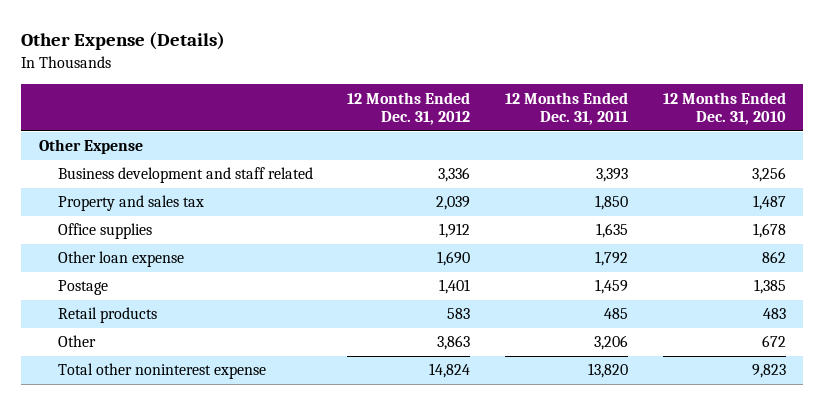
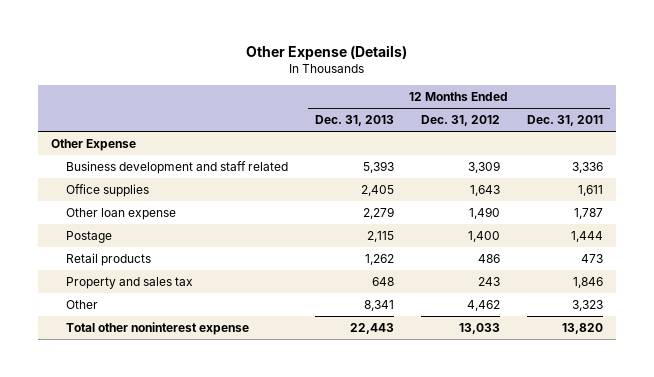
- | 12 Months Ended Dec. 31, 2012 | 12 Months Ended Dec. 31, 2011 | 12 Months Ended Dec. 31, 2010
+ | 12 Months Ended Dec. 31, 2013 | 12 Months Ended Dec. 31, 2012 | 12 Months Ended Dec. 31, 2011
- Business development and staff related | 3,336 | 3,393 | 3,256
- Property and sales tax | 2,039 | 1,850 | 1,487
- Office supplies | 1,912 | 1,635 | 1,678
- Other loan expense | 1,690 | 1,792 | 862
- Postage | 1,401 | 1,459 | 1,385
- Retail products | 583 | 485 | 483
- Other | 3,863 | 3,206 | 672
- Total other noninterest expense | 14,824 | 13,820 | 9,823
+ Business development and staff related | 5,393 | 3,309 | 3,336
+ Office supplies | 2,405 | 1,643 | 1,611
+ Other loan expense | 2,279 | 1,490 | 1,787
+ Postage | 2,115 | 1,400 | 1,444
+ Retail products | 1,262 | 486 | 473
+ Property and sales tax | 648 | 243 | 1,846
+ Other | 8,341 | 4,462 | 3,323
+ Total other noninterest expense | 22,443 | 13,033 | 13,820

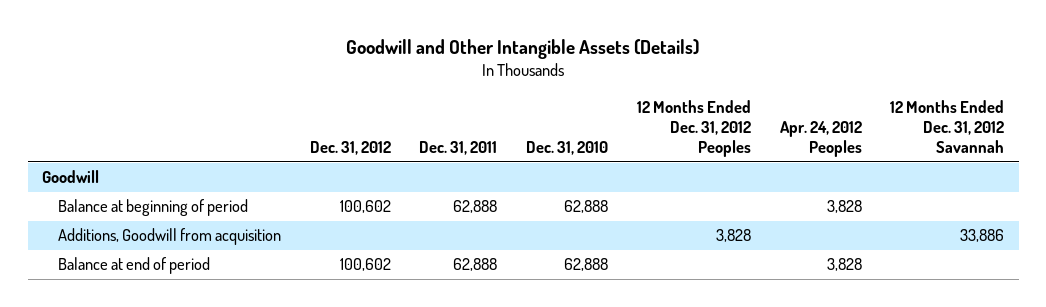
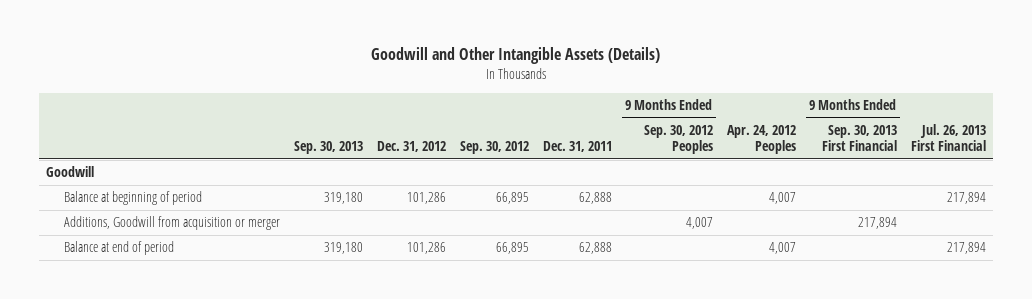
- | Dec. 31, 2012 | Dec. 31, 2011 | Dec. 31, 2010 | 12 Months Ended Dec. 31, 2012 Peoples | Apr. 24, 2012 Peoples | 12 Months Ended Dec. 31, 2012 Savannah
+ | Sep. 30, 2013 | Dec. 31, 2012 | Sep. 30, 2012 | Dec. 31, 2011 | 9 Months Ended Sep. 30, 2012 Peoples | Apr. 24, 2012 Peoples | 9 Months Ended Sep. 30, 2013 First Financial | Jul. 26, 2013 First Financial
- Balance at beginning of period | 100,602 | 62,888 | 62,888 | | 3,828 |
- Additions, Goodwill from acquisition | | | | 3,828 | | 33,886
- Balance at end of period | 100,602 | 62,888 | 62,888 | | 3,828 |
+ Balance at beginning of period | 319,180 | 101,286 | 66,895 | 62,888 | | 4,007 | | 217,894
+ Additions, Goodwill from acquisition or merger | | | | | 4,007 | | 217,894 |
+ Balance at end of period | 319,180 | 101,286 | 66,895 | 62,888 | | 4,007 | | 217,894

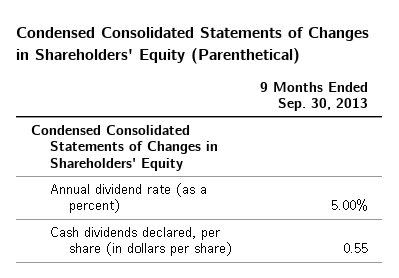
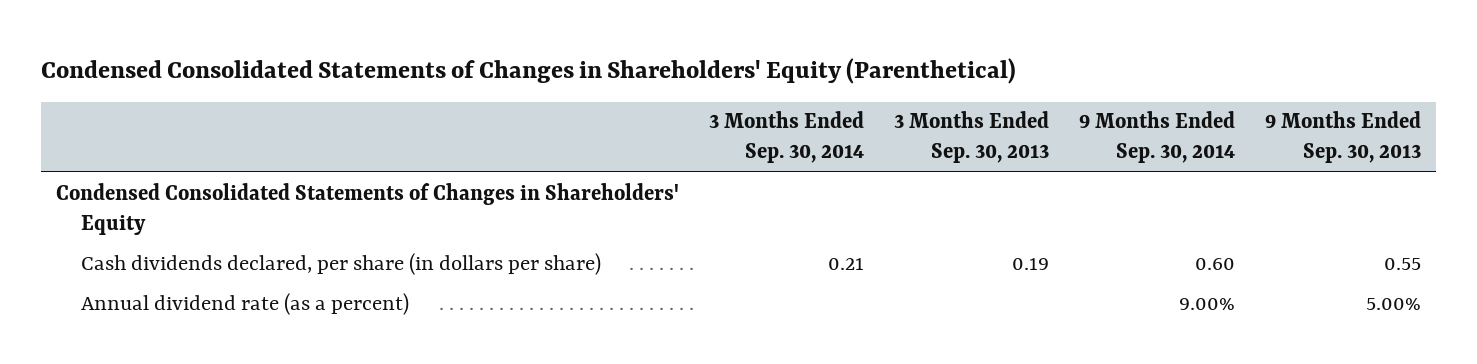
- | 9 Months Ended Sep. 30, 2013
+ | 3 Months Ended Sep. 30, 2014 | 3 Months Ended Sep. 30, 2013 | 9 Months Ended Sep. 30, 2014 | 9 Months Ended Sep. 30, 2013
moved down: Annual dividend rate (as a percent) | | | 9.00% | 5.00%

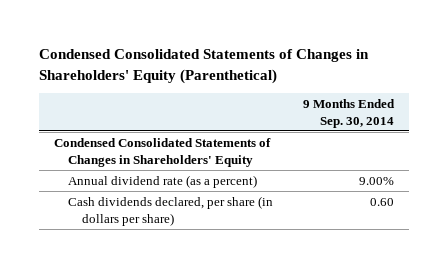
- | 3 Months Ended Sep. 30, 2014 | 3 Months Ended Sep. 30, 2013 | 9 Months Ended Sep. 30, 2014 | 9 Months Ended Sep. 30, 2013
+ | 9 Months Ended Sep. 30, 2014
moved down: Cash dividends declared, per share (in dollars per share) | 0.60

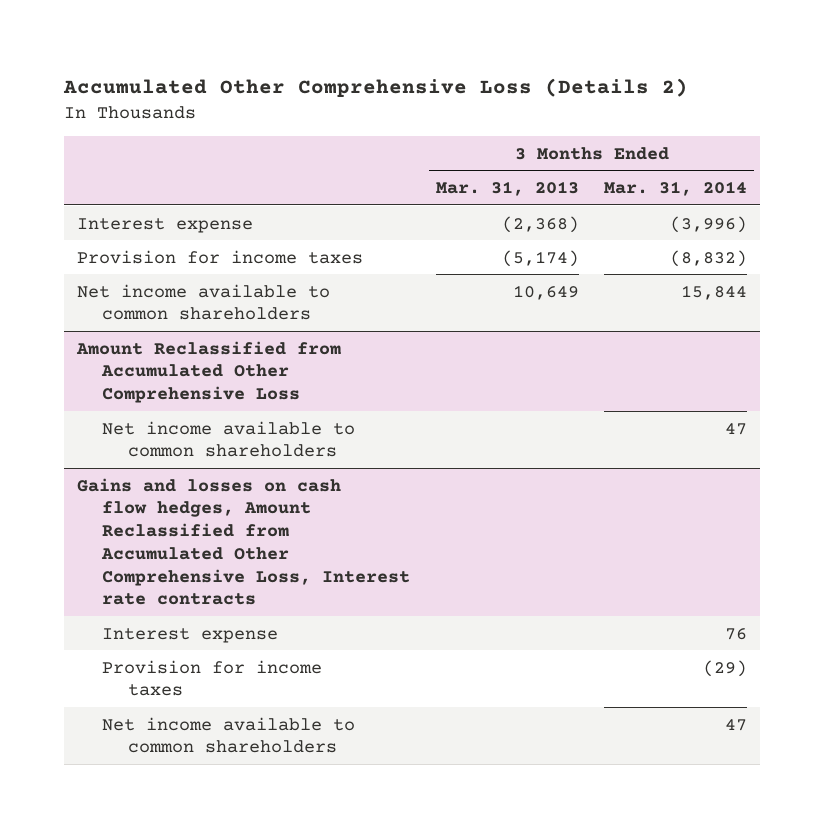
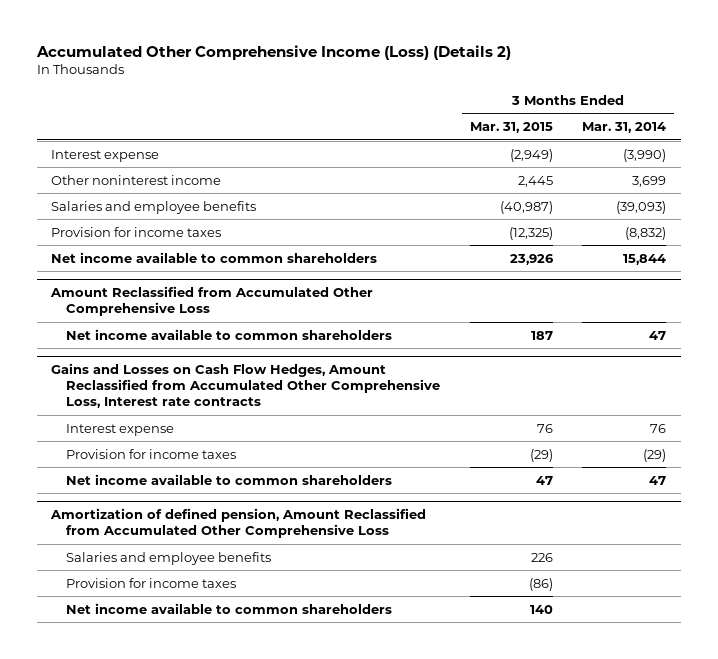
- Accumulated Other Comprehensive Loss (Details 2)
+ Accumulated Other Comprehensive Income (Loss) (Details 2)
- | 3 Months Ended Mar. 31, 2013 | 3 Months Ended Mar. 31, 2014
+ | 3 Months Ended Mar. 31, 2015 | 3 Months Ended Mar. 31, 2014
- Interest expense | (2,368) | (3,996)
+ Interest expense | (2,949) | (3,990)
+ Other noninterest income | 2,445 | 3,699
+ Salaries and employee benefits | (40,987) | (39,093)
- Gains and losses on cash flow hedges, Amount Reclassified from Accumulated Other Comprehensive Loss, Interest rate contracts
+ Gains and Losses on Cash Flow Hedges, Amount Reclassified from Accumulated Other Comprehensive Loss, Interest rate contracts
+ Amortization of defined pension, Amount Reclassified from Accumulated Other Comprehensive Loss
+ Salaries and employee benefits | 226 |
+ Provision for income taxes | (86) |
+ Net income available to common shareholders | 140 |

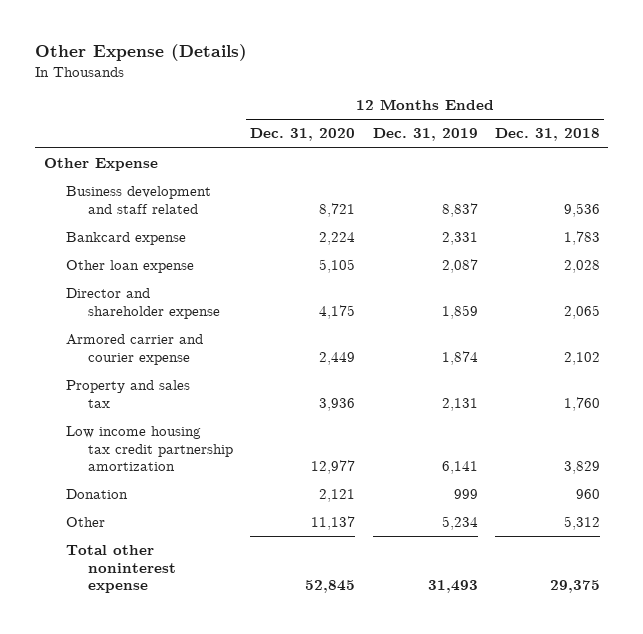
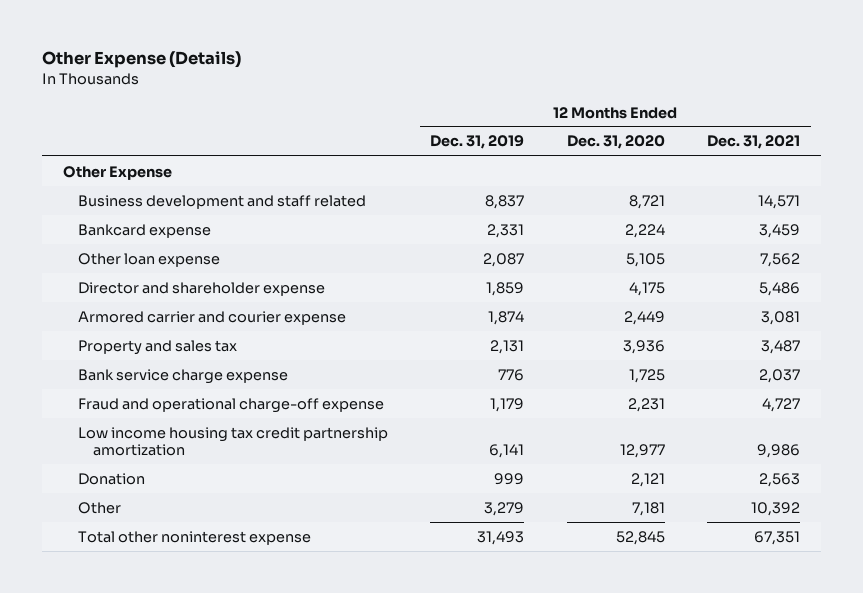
- | 12 Months Ended Dec. 31, 2020 | 12 Months Ended Dec. 31, 2019 | 12 Months Ended Dec. 31, 2018
+ | 12 Months Ended Dec. 31, 2019 | 12 Months Ended Dec. 31, 2020 | 12 Months Ended Dec. 31, 2021
+ Bank service charge expense | 776 | 1,725 | 2,037
+ Fraud and operational charge-off expense | 1,179 | 2,231 | 4,727
- Other | 11,137 | 5,234 | 5,312
+ Other | 3,279 | 7,181 | 10,392

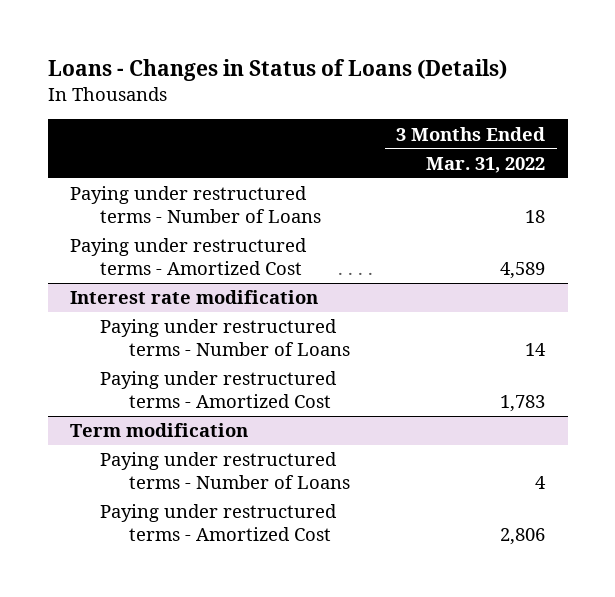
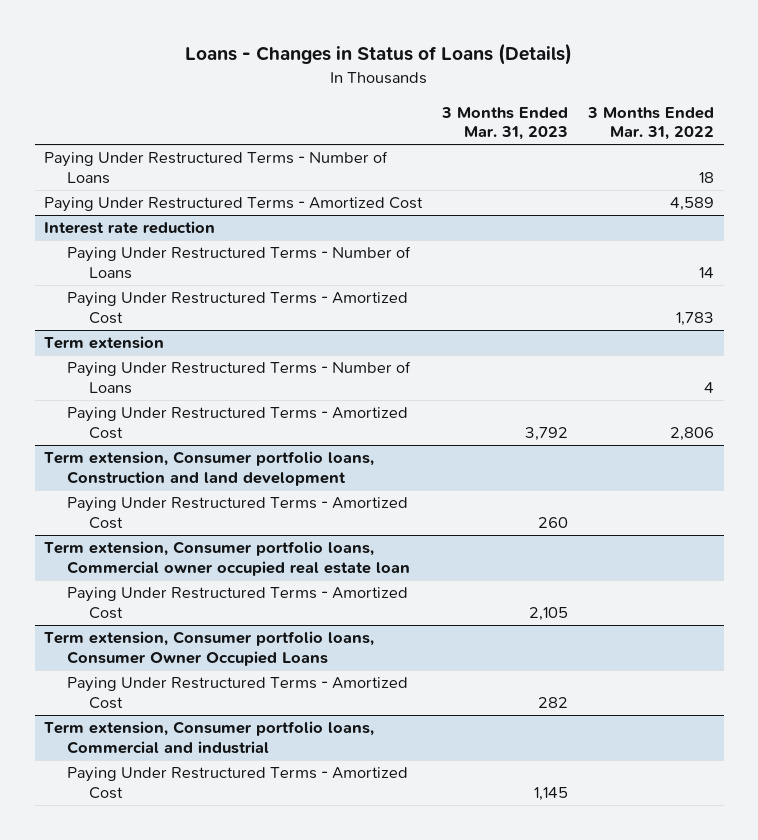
- | 3 Months Ended Mar. 31, 2022
+ | 3 Months Ended Mar. 31, 2023 | 3 Months Ended Mar. 31, 2022
- Paying under restructured terms - Number of Loans | 18
- Paying under restructured terms - Amortized Cost | 4,589
- Interest rate modification
- Paying under restructured terms - Number of Loans | 14
- Paying under restructured terms - Amortized Cost | 1,783
- Term modification
- Paying under restructured terms - Number of Loans | 4
- Paying under restructured terms - Amortized Cost | 2,806
+ Paying Under Restructured Terms - Number of Loans | | 18
+ Paying Under Restructured Terms - Amortized Cost | | 4,589
+ Interest rate reduction
+ Paying Under Restructured Terms - Number of Loans | | 14
+ Paying Under Restructured Terms - Amortized Cost | | 1,783
+ Term extension
+ Paying Under Restructured Terms - Number of Loans | | 4
+ Paying Under Restructured Terms - Amortized Cost | 3,792 | 2,806
+ Term extension, Consumer portfolio loans, Construction and land development
+ Paying Under Restructured Terms - Amortized Cost | 260 |
+ Term extension, Consumer portfolio loans, Commercial owner occupied real estate loan
+ Paying Under Restructured Terms - Amortized Cost | 2,105 |
+ Term extension, Consumer portfolio loans, Consumer Owner Occupied Loans
+ Paying Under Restructured Terms - Amortized Cost | 282 |
+ Term extension, Consumer portfolio loans, Commercial and industrial
+ Paying Under Restructured Terms - Amortized Cost | 1,145 |

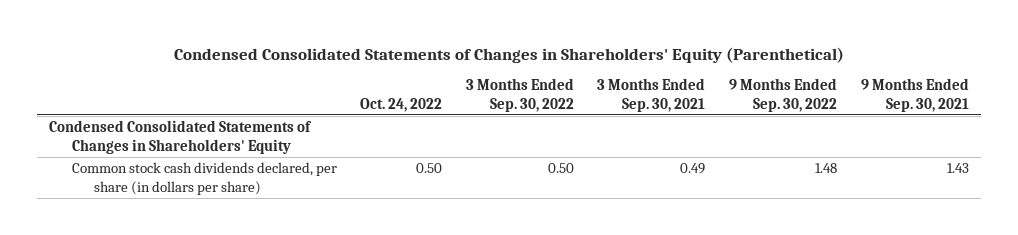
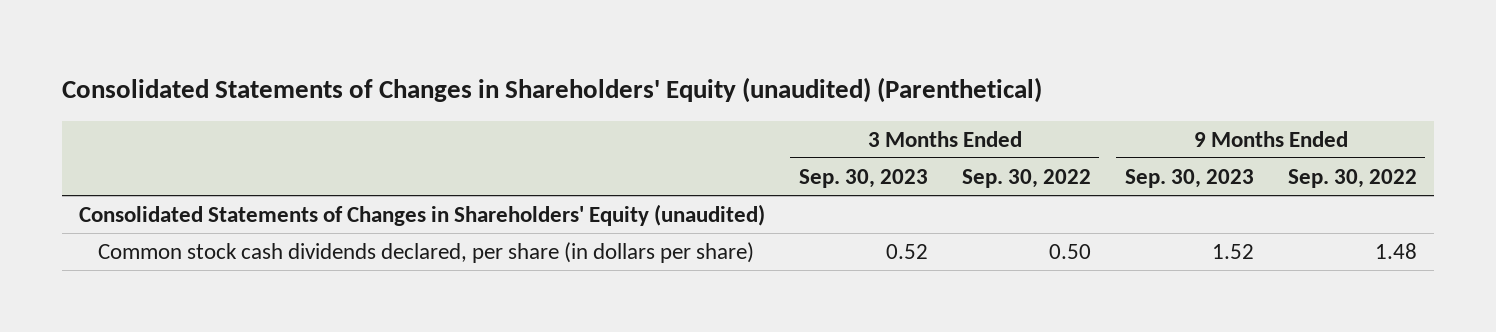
- Condensed Consolidated Statements of Changes in Shareholders' Equity (Parenthetical)
+ Consolidated Statements of Changes in Shareholders' Equity (unaudited) (Parenthetical)
- | Oct. 24, 2022 | 3 Months Ended Sep. 30, 2022 | 3 Months Ended Sep. 30, 2021 | 9 Months Ended Sep. 30, 2022 | 9 Months Ended Sep. 30, 2021
+ | 3 Months Ended Sep. 30, 2023 | 3 Months Ended Sep. 30, 2022 | 9 Months Ended Sep. 30, 2023 | 9 Months Ended Sep. 30, 2022
- Condensed Consolidated Statements of Changes in Shareholders' Equity
+ Consolidated Statements of Changes in Shareholders' Equity (unaudited)

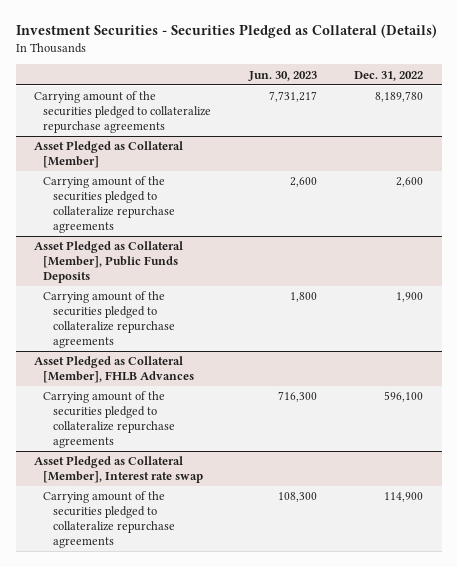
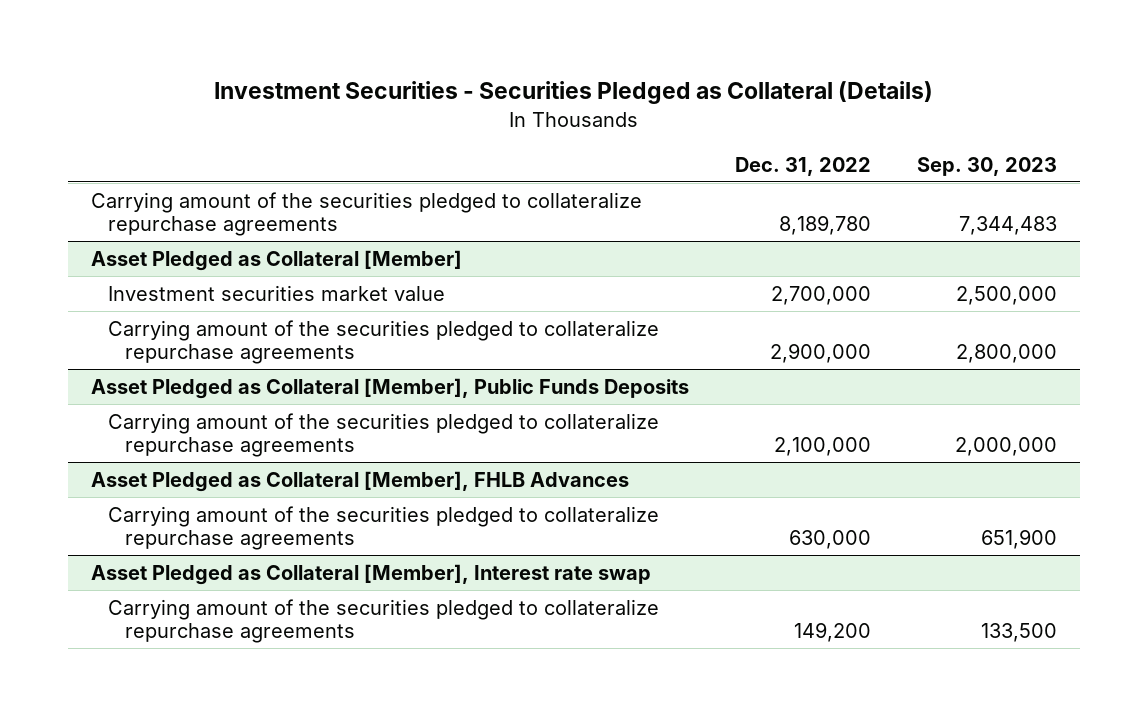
- | Jun. 30, 2023 | Dec. 31, 2022
+ | Dec. 31, 2022 | Sep. 30, 2023
@ Asset Pledged as Collateral [Member]
- Carrying amount of the securities pledged to collateralize repurchase agreements | 2,600 | 2,600
+ Investment securities market value | 2,700,000 | 2,500,000
+ Carrying amount of the securities pledged to collateralize repurchase agreements | 2,900,000 | 2,800,000
@ Asset Pledged as Collateral [Member], Public Funds Deposits
- Carrying amount of the securities pledged to collateralize repurchase agreements | 1,800 | 1,900
+ Carrying amount of the securities pledged to collateralize repurchase agreements | 2,100,000 | 2,000,000
@ Asset Pledged as Collateral [Member], FHLB Advances
- Carrying amount of the securities pledged to collateralize repurchase agreements | 716,300 | 596,100
+ Carrying amount of the securities pledged to collateralize repurchase agreements | 630,000 | 651,900
@ Asset Pledged as Collateral [Member], Interest rate swap
- Carrying amount of the securities pledged to collateralize repurchase agreements | 108,300 | 114,900
+ Carrying amount of the securities pledged to collateralize repurchase agreements | 149,200 | 133,500

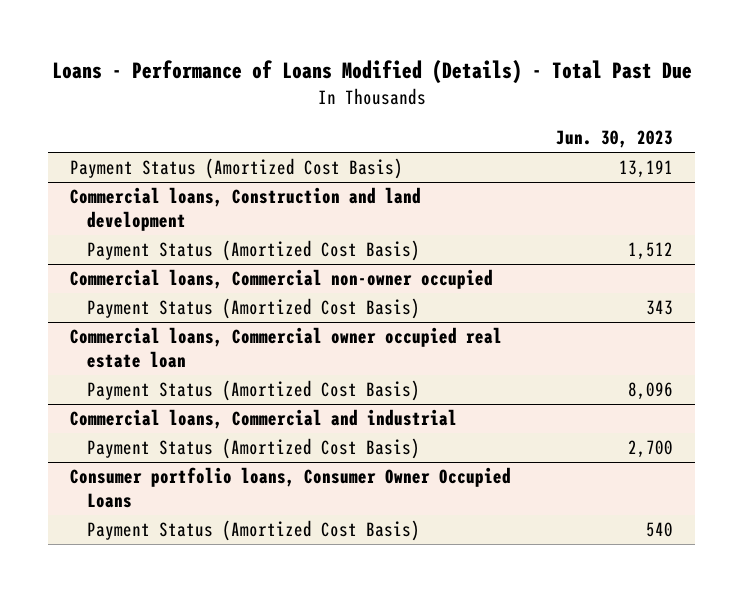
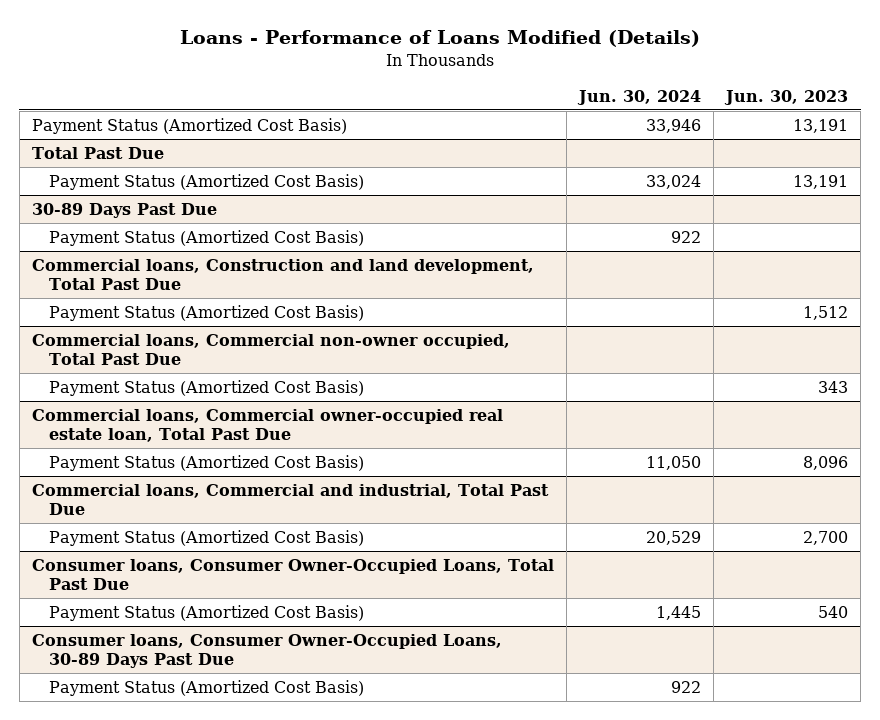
- Loans - Performance of Loans Modified (Details) - Total Past Due
+ Loans - Performance of Loans Modified (Details)
- | Jun. 30, 2023
+ | Jun. 30, 2024 | Jun. 30, 2023
- Commercial loans, Construction and land development
+ Total Past Due
+ Payment Status (Amortized Cost Basis) | 33,024 | 13,191
+ 30-89 Days Past Due
+ Payment Status (Amortized Cost Basis) | 922 |
+ Commercial loans, Construction and land development, Total Past Due
- Commercial loans, Commercial non-owner occupied
+ Commercial loans, Commercial non-owner occupied, Total Past Due
- Commercial loans, Commercial owner occupied real estate loan
+ Commercial loans, Commercial owner-occupied real estate loan, Total Past Due
- Commercial loans, Commercial and industrial
+ Commercial loans, Commercial and industrial, Total Past Due
- Consumer portfolio loans, Consumer Owner Occupied Loans
+ Consumer loans, Consumer Owner-Occupied Loans, Total Past Due
+ Consumer loans, Consumer Owner-Occupied Loans, 30-89 Days Past Due
+ Payment Status (Amortized Cost Basis) | 922 |

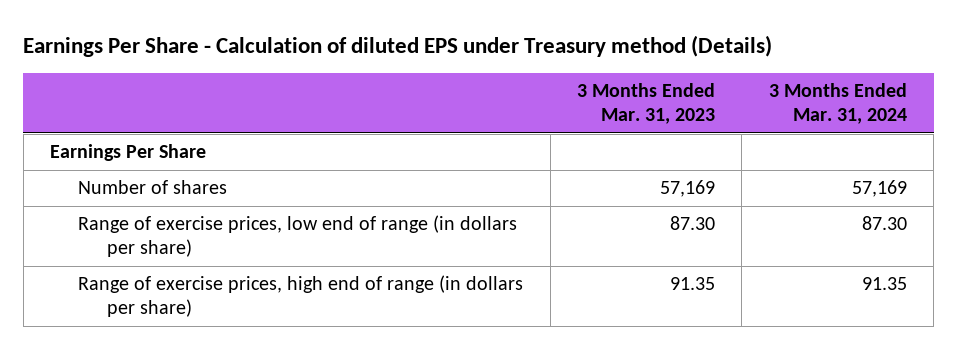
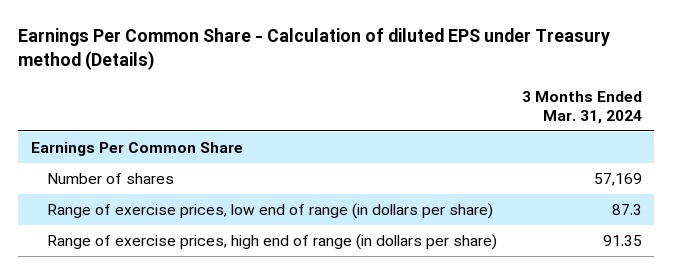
- Earnings Per Share - Calculation of diluted EPS under Treasury method (Details)
+ Earnings Per Common Share - Calculation of diluted EPS under Treasury method (Details)
- | 3 Months Ended Mar. 31, 2023 | 3 Months Ended Mar. 31, 2024
+ | 3 Months Ended Mar. 31, 2024
- Earnings Per Share
+ Earnings Per Common Share
- Range of exercise prices, low end of range (in dollars per share) | 87.30 | 87.30
+ Range of exercise prices, low end of range (in dollars per share) | 87.3

